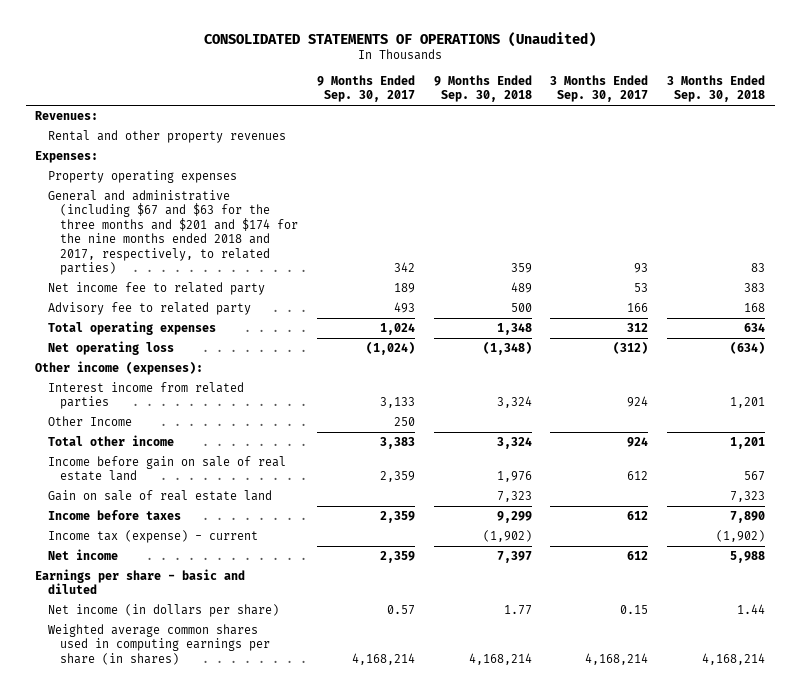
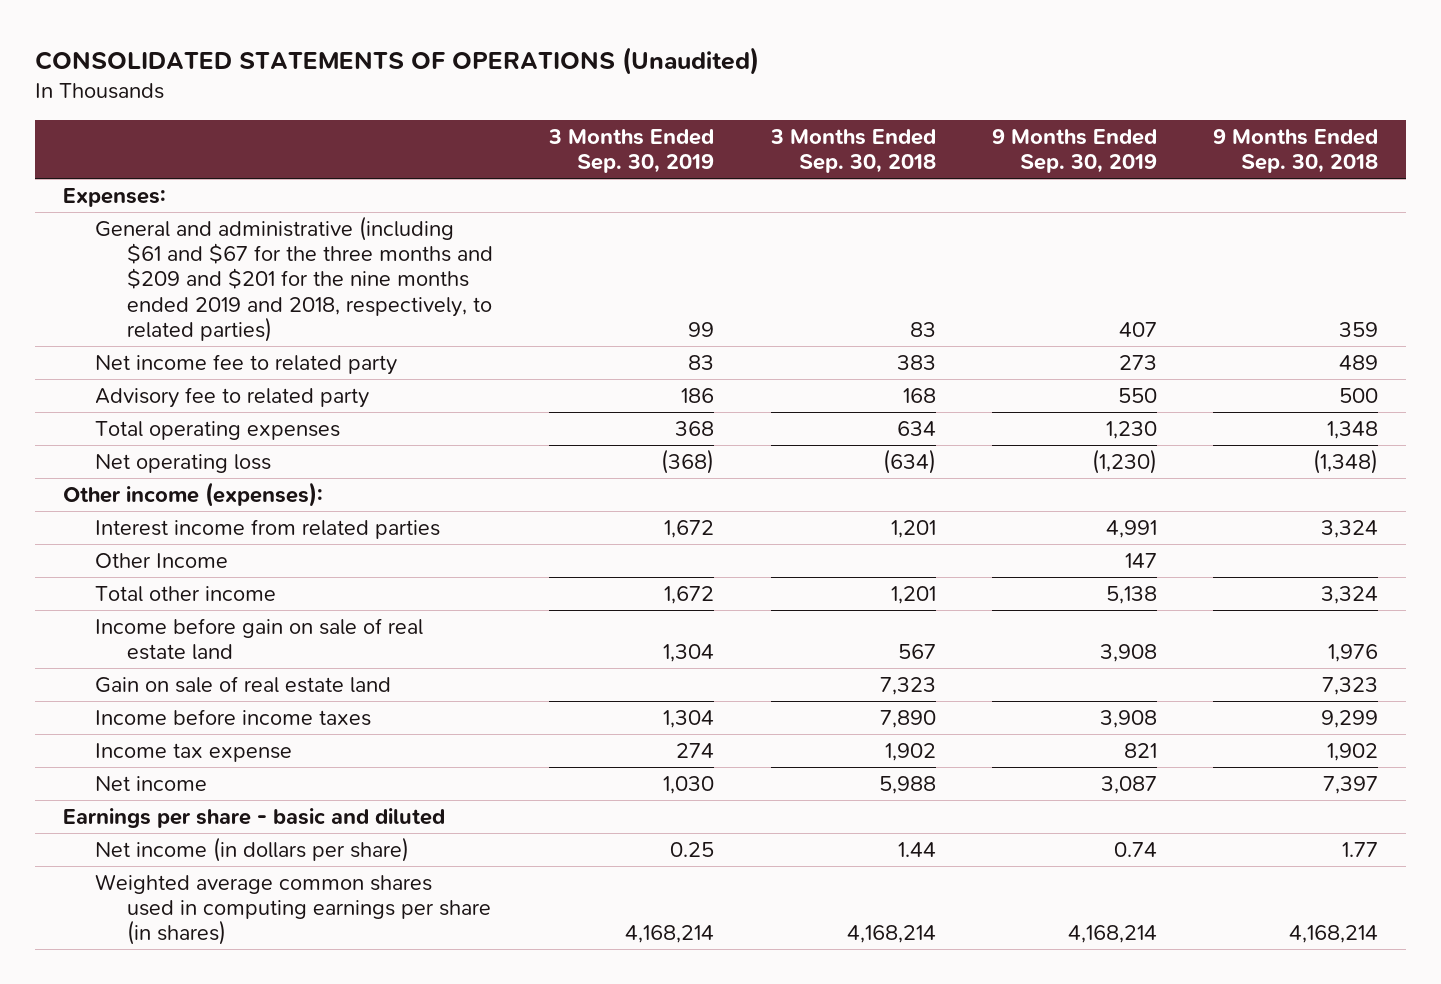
- | 9 Months Ended Sep. 30, 2017 | 9 Months Ended Sep. 30, 2018 | 3 Months Ended Sep. 30, 2017 | 3 Months Ended Sep. 30, 2018
+ | 3 Months Ended Sep. 30, 2019 | 3 Months Ended Sep. 30, 2018 | 9 Months Ended Sep. 30, 2019 | 9 Months Ended Sep. 30, 2018
- Revenues:
- Rental and other property revenues
- Property operating expenses
- General and administrative (including $67 and $63 for the three months and $201 and $174 for the nine months ended 2018 and 2017, respectively, to related parties) | 342 | 359 | 93 | 83
+ General and administrative (including $61 and $67 for the three months and $209 and $201 for the nine months ended 2019 and 2018, respectively, to related parties) | 99 | 83 | 407 | 359
- Income before taxes | 2,359 | 9,299 | 612 | 7,890
- Income tax (expense) - current | | (1,902) | | (1,902)
+ Income before income taxes | 1,304 | 7,890 | 3,908 | 9,299
+ Income tax expense | 274 | 1,902 | 821 | 1,902

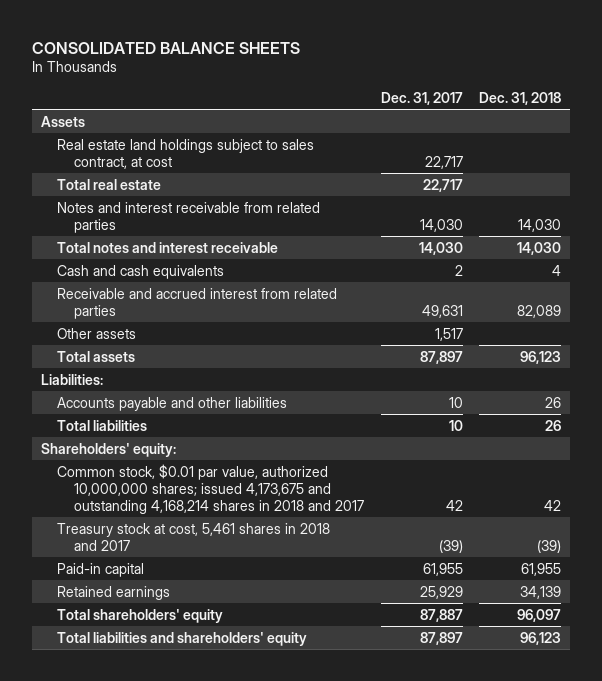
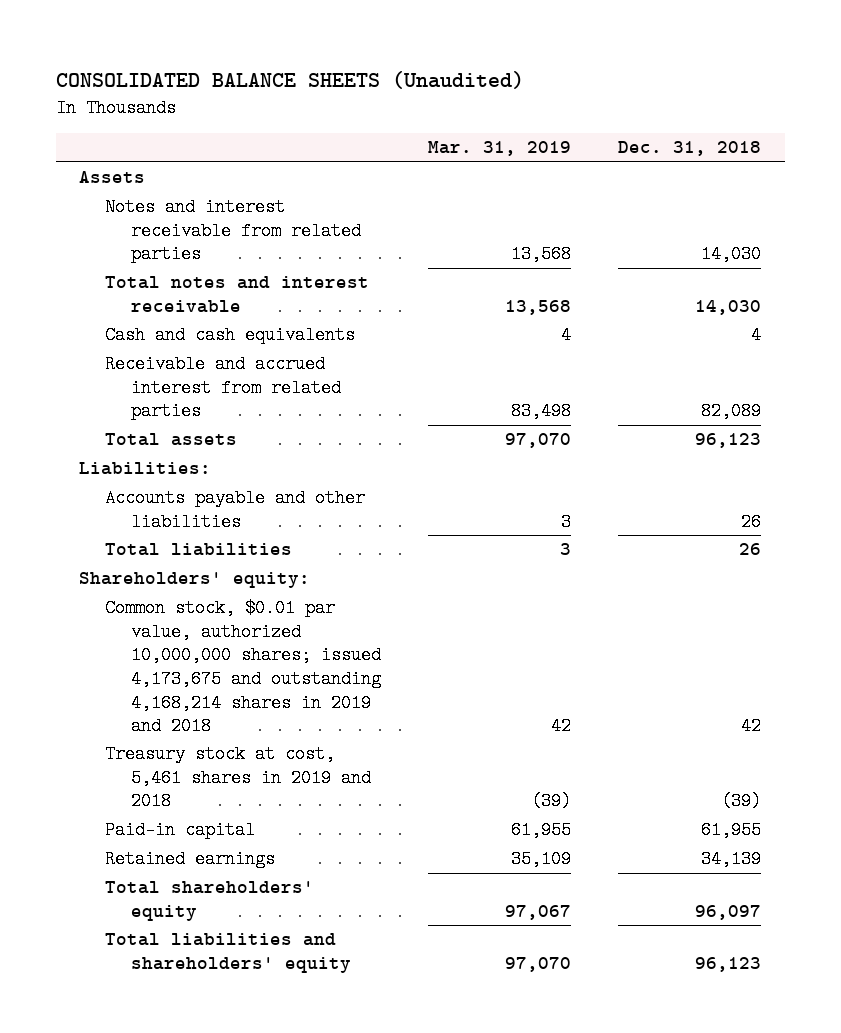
- CONSOLIDATED BALANCE SHEETS
+ CONSOLIDATED BALANCE SHEETS (Unaudited)
- | Dec. 31, 2017 | Dec. 31, 2018
+ | Mar. 31, 2019 | Dec. 31, 2018
- Real estate land holdings subject to sales contract, at cost | 22,717 |
- Total real estate | 22,717 |
- Other assets | 1,517 |
- Common stock, $0.01 par value, authorized 10,000,000 shares; issued 4,173,675 and outstanding 4,168,214 shares in 2018 and 2017 | 42 | 42
- Treasury stock at cost, 5,461 shares in 2018 and 2017 | (39) | (39)
+ Common stock, $0.01 par value, authorized 10,000,000 shares; issued 4,173,675 and outstanding 4,168,214 shares in 2019 and 2018 | 42 | 42
+ Treasury stock at cost, 5,461 shares in 2019 and 2018 | (39) | (39)

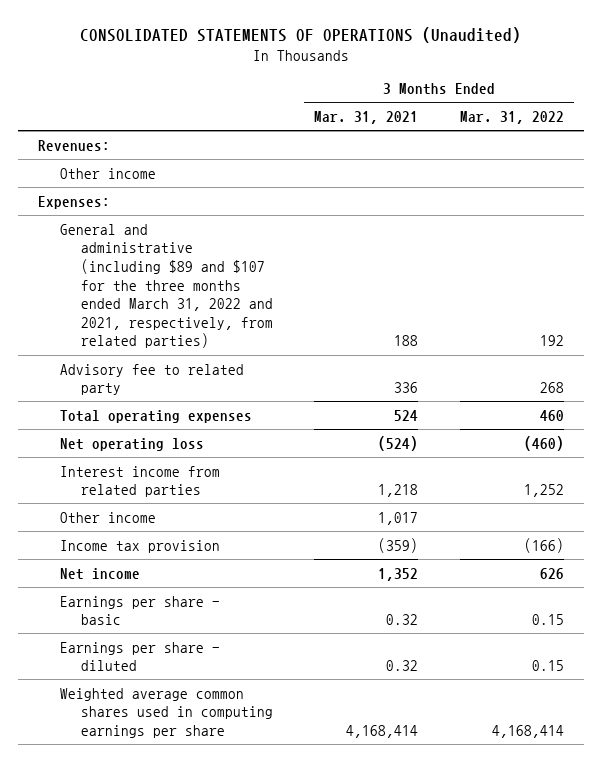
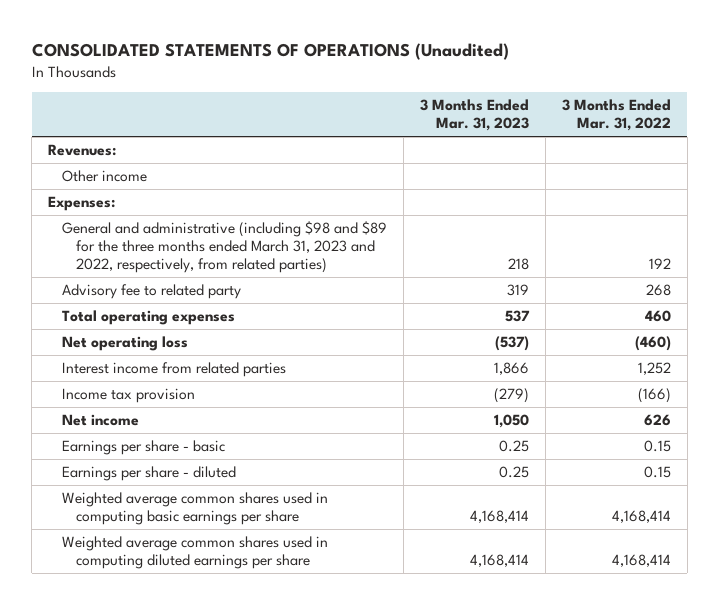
- | 3 Months Ended Mar. 31, 2021 | 3 Months Ended Mar. 31, 2022
+ | 3 Months Ended Mar. 31, 2023 | 3 Months Ended Mar. 31, 2022
- General and administrative (including $89 and $107 for the three months ended March 31, 2022 and 2021, respectively, from related parties) | 188 | 192
+ General and administrative (including $98 and $89 for the three months ended March 31, 2023 and 2022, respectively, from related parties) | 218 | 192
- Other income | 1,017 |
- Weighted average common shares used in computing earnings per share | 4,168,414 | 4,168,414
+ Weighted average common shares used in computing basic earnings per share | 4,168,414 | 4,168,414
+ Weighted average common shares used in computing diluted earnings per share | 4,168,414 | 4,168,414

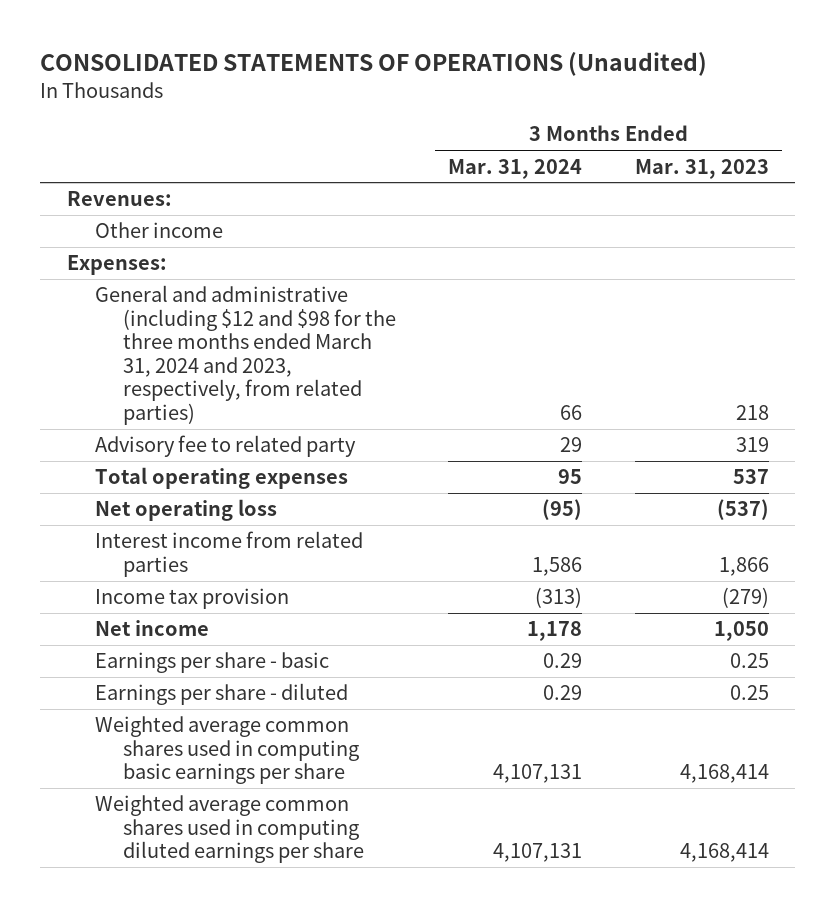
- | 3 Months Ended Mar. 31, 2023 | 3 Months Ended Mar. 31, 2022
+ | 3 Months Ended Mar. 31, 2024 | 3 Months Ended Mar. 31, 2023
- General and administrative (including $98 and $89 for the three months ended March 31, 2023 and 2022, respectively, from related parties) | 218 | 192
+ General and administrative (including $12 and $98 for the three months ended March 31, 2024 and 2023, respectively, from related parties) | 66 | 218

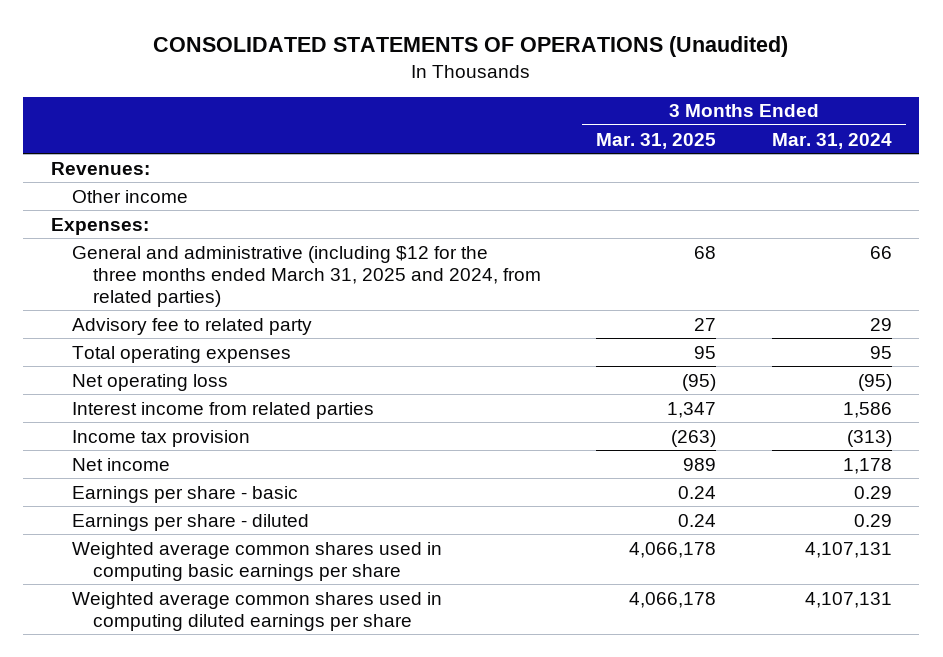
- | 3 Months Ended Mar. 31, 2024 | 3 Months Ended Mar. 31, 2023
+ | 3 Months Ended Mar. 31, 2025 | 3 Months Ended Mar. 31, 2024
- General and administrative (including $12 and $98 for the three months ended March 31, 2024 and 2023, respectively, from related parties) | 66 | 218
+ General and administrative (including $12 for the three months ended March 31, 2025 and 2024, from related parties) | 68 | 66

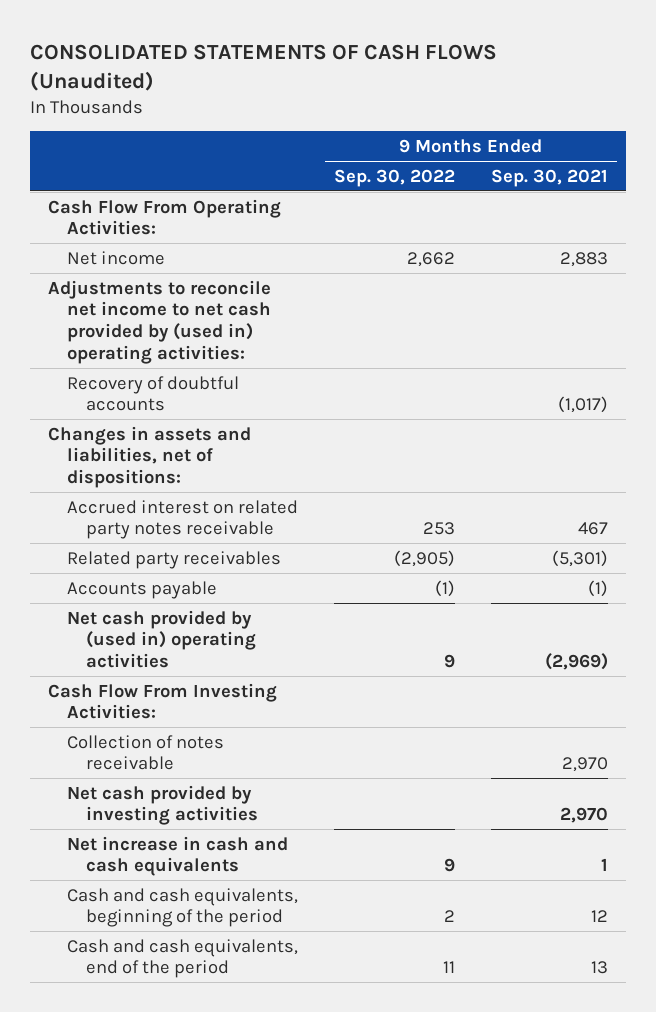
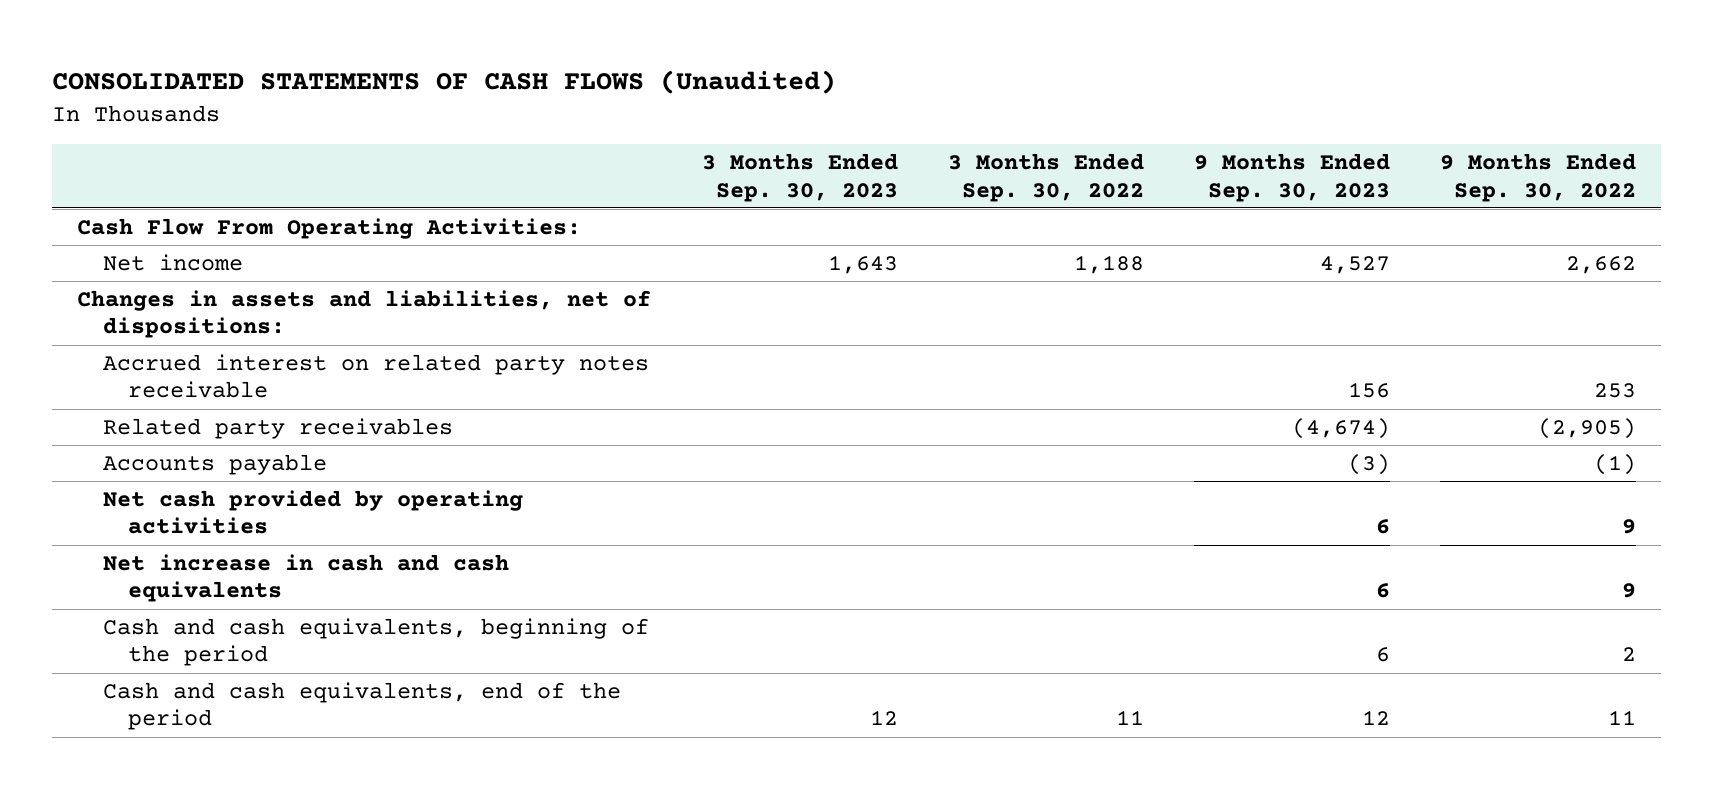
- | 9 Months Ended Sep. 30, 2022 | 9 Months Ended Sep. 30, 2021
+ | 3 Months Ended Sep. 30, 2023 | 3 Months Ended Sep. 30, 2022 | 9 Months Ended Sep. 30, 2023 | 9 Months Ended Sep. 30, 2022
- Adjustments to reconcile net income to net cash provided by (used in) operating activities:
- Recovery of doubtful accounts | | (1,017)
- Net cash provided by (used in) operating activities | 9 | (2,969)
- Cash Flow From Investing Activities:
- Collection of notes receivable | | 2,970
- Net cash provided by investing activities | | 2,970
+ Net cash provided by operating activities | | | 6 | 9

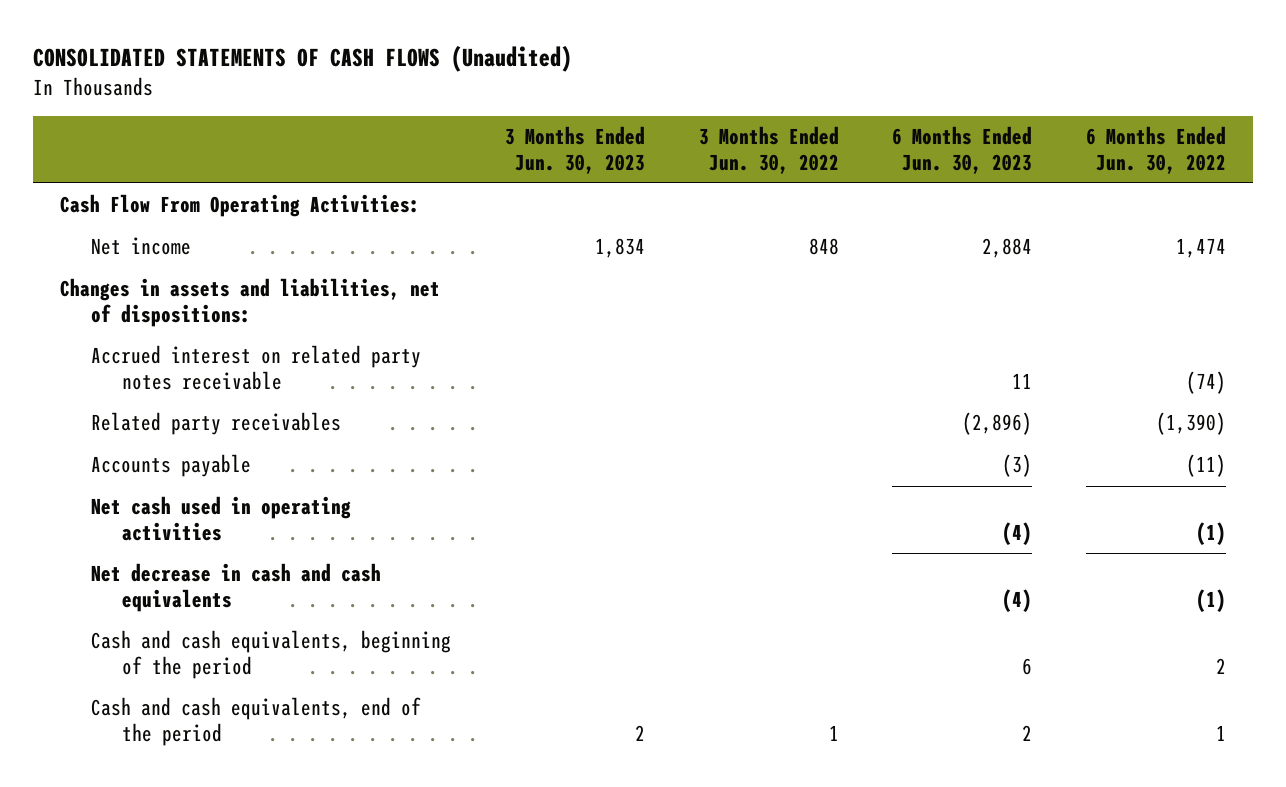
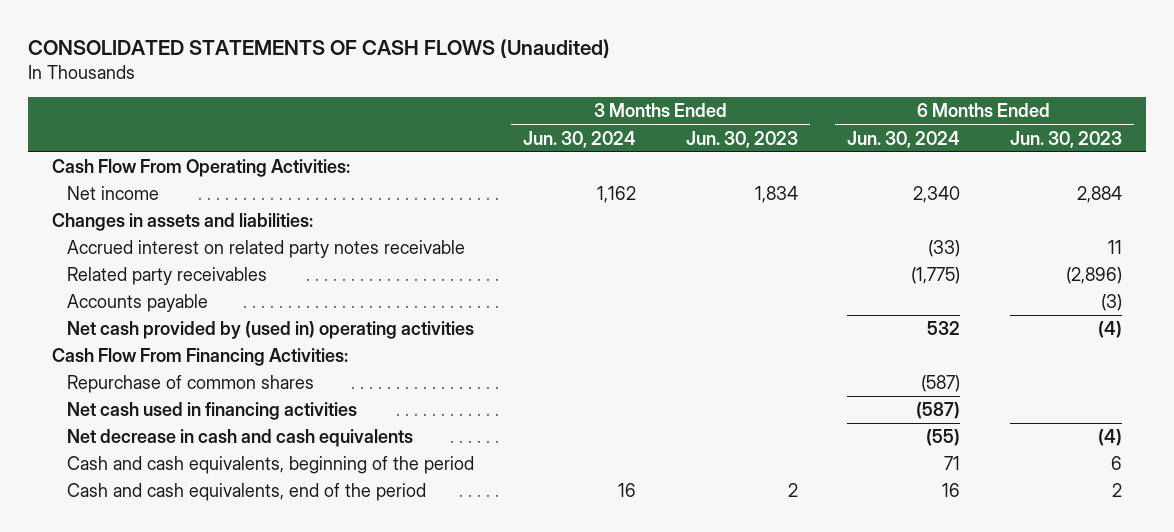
- | 3 Months Ended Jun. 30, 2023 | 3 Months Ended Jun. 30, 2022 | 6 Months Ended Jun. 30, 2023 | 6 Months Ended Jun. 30, 2022
+ | 3 Months Ended Jun. 30, 2024 | 3 Months Ended Jun. 30, 2023 | 6 Months Ended Jun. 30, 2024 | 6 Months Ended Jun. 30, 2023
- Changes in assets and liabilities, net of dispositions:
+ Changes in assets and liabilities:
- Net cash used in operating activities | | | (4) | (1)
+ Net cash provided by (used in) operating activities | | | 532 | (4)
+ Cash Flow From Financing Activities:
+ Repurchase of common shares | | | (587) |
+ Net cash used in financing activities | | | (587) |

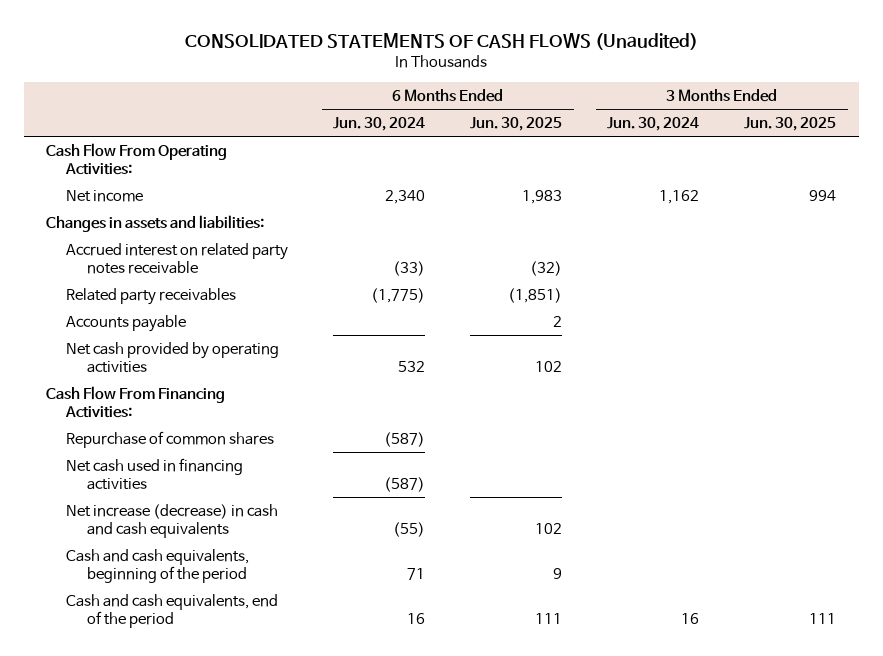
- | 3 Months Ended Jun. 30, 2024 | 3 Months Ended Jun. 30, 2023 | 6 Months Ended Jun. 30, 2024 | 6 Months Ended Jun. 30, 2023
+ | 6 Months Ended Jun. 30, 2024 | 6 Months Ended Jun. 30, 2025 | 3 Months Ended Jun. 30, 2024 | 3 Months Ended Jun. 30, 2025
- Net cash provided by (used in) operating activities | | | 532 | (4)
+ Net cash provided by operating activities | 532 | 102 | |
- Net decrease in cash and cash equivalents | | | (55) | (4)
+ Net increase (decrease) in cash and cash equivalents | (55) | 102 | |

